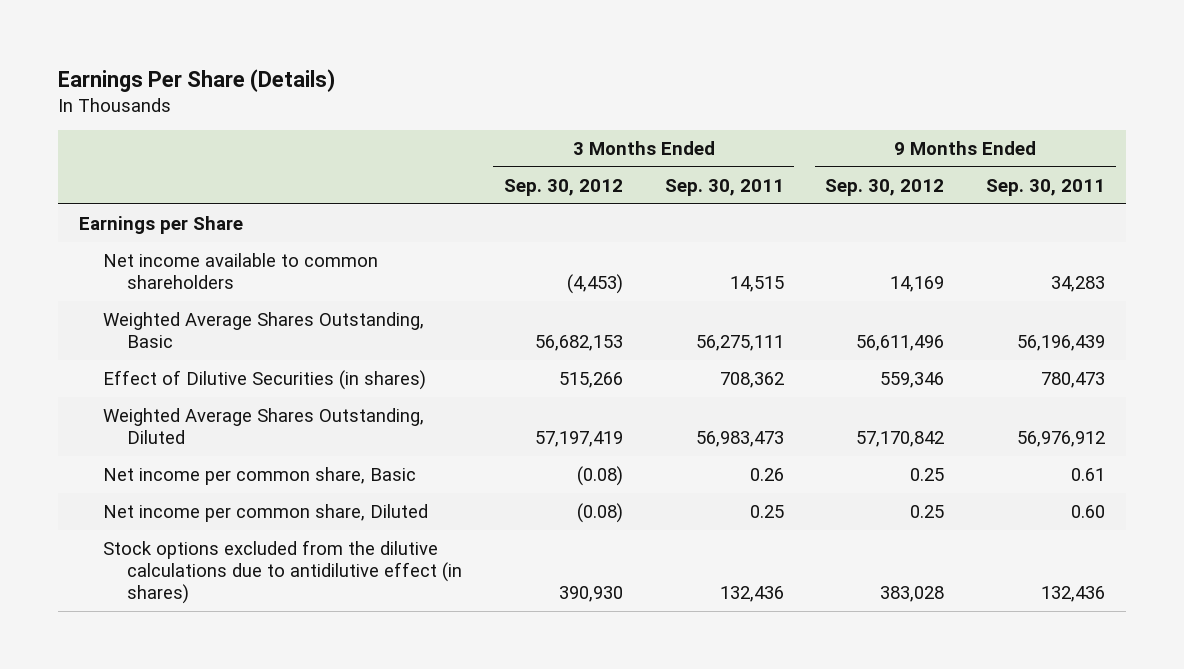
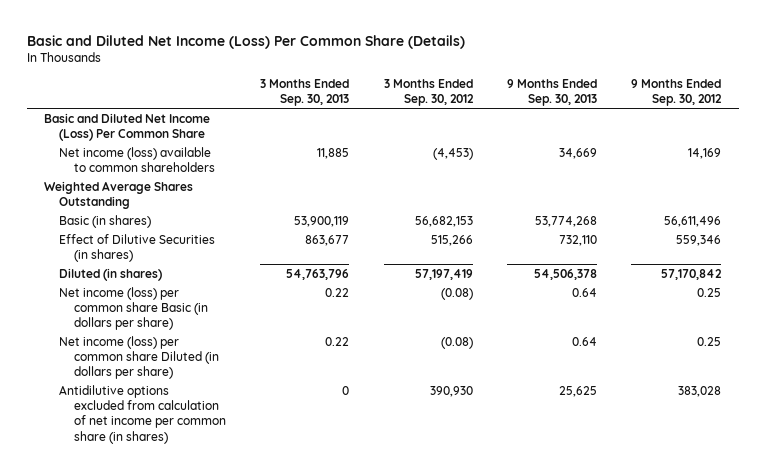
- Earnings Per Share (Details)
+ Basic and Diluted Net Income (Loss) Per Common Share (Details)
- | 3 Months Ended Sep. 30, 2012 | 3 Months Ended Sep. 30, 2011 | 9 Months Ended Sep. 30, 2012 | 9 Months Ended Sep. 30, 2011
+ | 3 Months Ended Sep. 30, 2013 | 3 Months Ended Sep. 30, 2012 | 9 Months Ended Sep. 30, 2013 | 9 Months Ended Sep. 30, 2012
- Earnings per Share
- Net income available to common shareholders | (4,453) | 14,515 | 14,169 | 34,283
- Weighted Average Shares Outstanding, Basic | 56,682,153 | 56,275,111 | 56,611,496 | 56,196,439
+ Basic and Diluted Net Income (Loss) Per Common Share
+ Net income (loss) available to common shareholders | 11,885 | (4,453) | 34,669 | 14,169
+ Weighted Average Shares Outstanding
+ Basic (in shares) | 53,900,119 | 56,682,153 | 53,774,268 | 56,611,496
- Weighted Average Shares Outstanding, Diluted | 57,197,419 | 56,983,473 | 57,170,842 | 56,976,912
- Net income per common share, Basic | (0.08) | 0.26 | 0.25 | 0.61
- Net income per common share, Diluted | (0.08) | 0.25 | 0.25 | 0.60
- Stock options excluded from the dilutive calculations due to antidilutive effect (in shares) | 390,930 | 132,436 | 383,028 | 132,436
+ Diluted (in shares) | 54,763,796 | 57,197,419 | 54,506,378 | 57,170,842
+ Net income (loss) per common share Basic (in dollars per share) | 0.22 | (0.08) | 0.64 | 0.25
+ Net income (loss) per common share Diluted (in dollars per share) | 0.22 | (0.08) | 0.64 | 0.25
+ Antidilutive options excluded from calculation of net income per common share (in shares) | 0 | 390,930 | 25,625 | 383,028

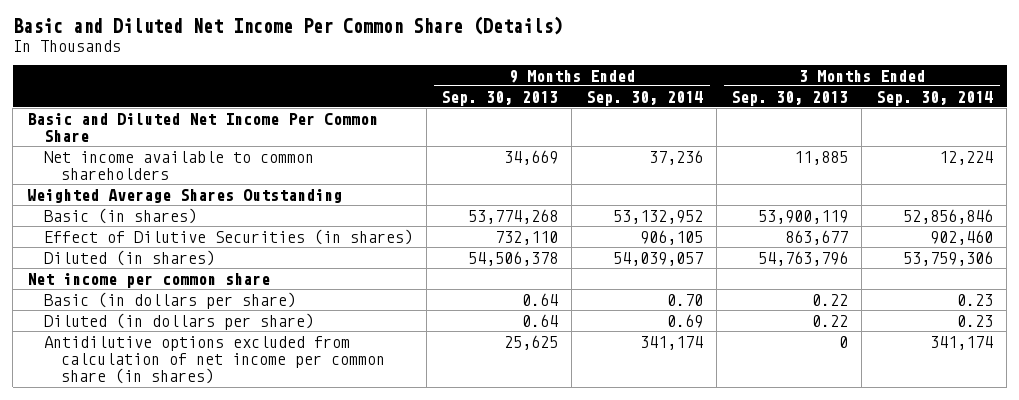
- Basic and Diluted Net Income (Loss) Per Common Share (Details)
+ Basic and Diluted Net Income Per Common Share (Details)
- | 3 Months Ended Sep. 30, 2013 | 3 Months Ended Sep. 30, 2012 | 9 Months Ended Sep. 30, 2013 | 9 Months Ended Sep. 30, 2012
+ | 9 Months Ended Sep. 30, 2013 | 9 Months Ended Sep. 30, 2014 | 3 Months Ended Sep. 30, 2013 | 3 Months Ended Sep. 30, 2014
- Basic and Diluted Net Income (Loss) Per Common Share
- Net income (loss) available to common shareholders | 11,885 | (4,453) | 34,669 | 14,169
+ Basic and Diluted Net Income Per Common Share
+ Net income available to common shareholders | 34,669 | 37,236 | 11,885 | 12,224
- Net income (loss) per common share Basic (in dollars per share) | 0.22 | (0.08) | 0.64 | 0.25
- Net income (loss) per common share Diluted (in dollars per share) | 0.22 | (0.08) | 0.64 | 0.25
+ Net income per common share
+ Basic (in dollars per share) | 0.64 | 0.70 | 0.22 | 0.23
+ Diluted (in dollars per share) | 0.64 | 0.69 | 0.22 | 0.23

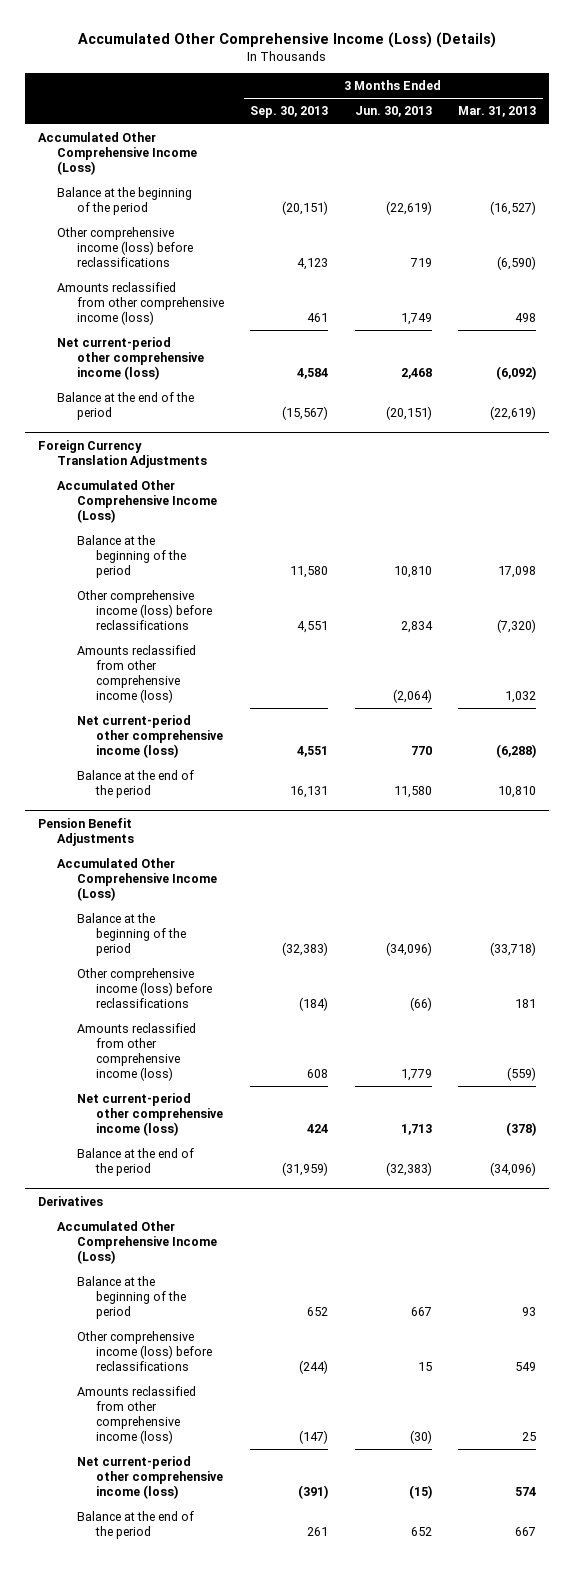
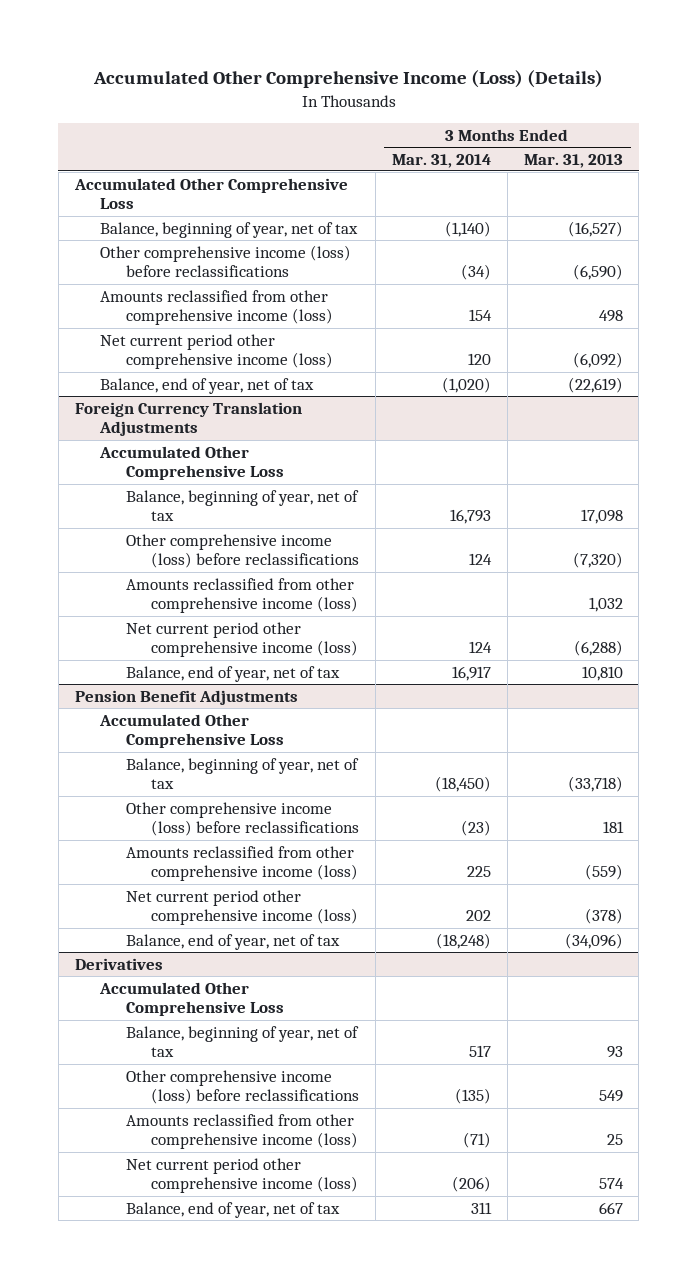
- | 3 Months Ended Sep. 30, 2013 | 3 Months Ended Jun. 30, 2013 | 3 Months Ended Mar. 31, 2013
+ | 3 Months Ended Mar. 31, 2014 | 3 Months Ended Mar. 31, 2013
- Accumulated Other Comprehensive Income (Loss)
- Balance at the beginning of the period | (20,151) | (22,619) | (16,527)
+ Accumulated Other Comprehensive Loss
+ Balance, beginning of year, net of tax | (1,140) | (16,527)
- Net current-period other comprehensive income (loss) | 4,584 | 2,468 | (6,092)
- Balance at the end of the period | (15,567) | (20,151) | (22,619)
+ Net current period other comprehensive income (loss) | 120 | (6,092)
+ Balance, end of year, net of tax | (1,020) | (22,619)
@ Foreign Currency Translation Adjustments
- Accumulated Other Comprehensive Income (Loss)
- Balance at the beginning of the period | 11,580 | 10,810 | 17,098
+ Accumulated Other Comprehensive Loss
+ Balance, beginning of year, net of tax | 16,793 | 17,098
- Net current-period other comprehensive income (loss) | 4,551 | 770 | (6,288)
- Balance at the end of the period | 16,131 | 11,580 | 10,810
+ Net current period other comprehensive income (loss) | 124 | (6,288)
+ Balance, end of year, net of tax | 16,917 | 10,810
@ Pension Benefit Adjustments
- Accumulated Other Comprehensive Income (Loss)
- Balance at the beginning of the period | (32,383) | (34,096) | (33,718)
+ Accumulated Other Comprehensive Loss
+ Balance, beginning of year, net of tax | (18,450) | (33,718)
- Net current-period other comprehensive income (loss) | 424 | 1,713 | (378)
- Balance at the end of the period | (31,959) | (32,383) | (34,096)
+ Net current period other comprehensive income (loss) | 202 | (378)
+ Balance, end of year, net of tax | (18,248) | (34,096)
@ Derivatives
- Accumulated Other Comprehensive Income (Loss)
- Balance at the beginning of the period | 652 | 667 | 93
+ Accumulated Other Comprehensive Loss
+ Balance, beginning of year, net of tax | 517 | 93
- Net current-period other comprehensive income (loss) | (391) | (15) | 574
- Balance at the end of the period | 261 | 652 | 667
+ Net current period other comprehensive income (loss) | (206) | 574
+ Balance, end of year, net of tax | 311 | 667

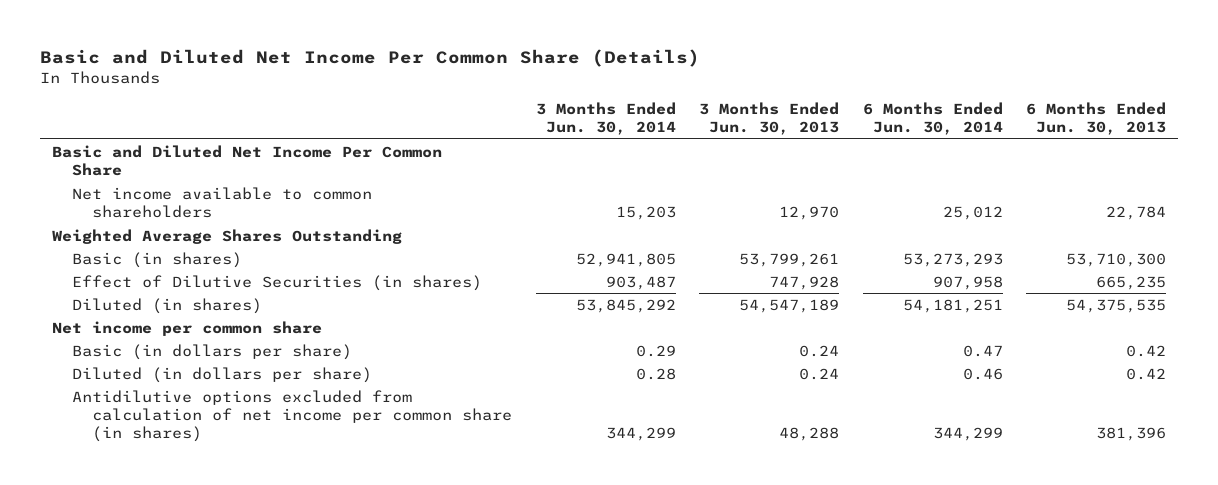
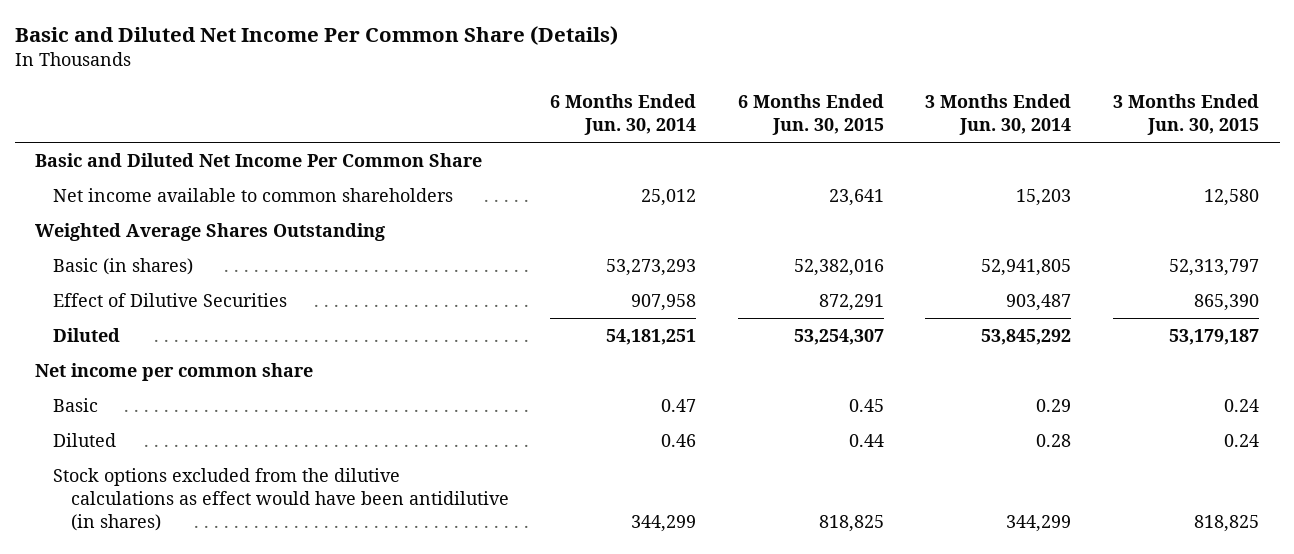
- | 3 Months Ended Jun. 30, 2014 | 3 Months Ended Jun. 30, 2013 | 6 Months Ended Jun. 30, 2014 | 6 Months Ended Jun. 30, 2013
+ | 6 Months Ended Jun. 30, 2014 | 6 Months Ended Jun. 30, 2015 | 3 Months Ended Jun. 30, 2014 | 3 Months Ended Jun. 30, 2015
- Effect of Dilutive Securities (in shares) | 903,487 | 747,928 | 907,958 | 665,235
- Diluted (in shares) | 53,845,292 | 54,547,189 | 54,181,251 | 54,375,535
+ Effect of Dilutive Securities | 907,958 | 872,291 | 903,487 | 865,390
+ Diluted | 54,181,251 | 53,254,307 | 53,845,292 | 53,179,187
- Basic (in dollars per share) | 0.29 | 0.24 | 0.47 | 0.42
- Diluted (in dollars per share) | 0.28 | 0.24 | 0.46 | 0.42
- Antidilutive options excluded from calculation of net income per common share (in shares) | 344,299 | 48,288 | 344,299 | 381,396
+ Basic | 0.47 | 0.45 | 0.29 | 0.24
+ Diluted | 0.46 | 0.44 | 0.28 | 0.24
+ Stock options excluded from the dilutive calculations as effect would have been antidilutive (in shares) | 344,299 | 818,825 | 344,299 | 818,825

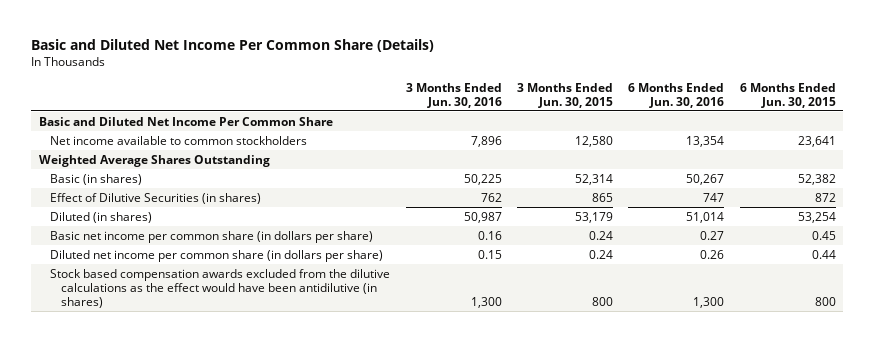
- | 6 Months Ended Jun. 30, 2014 | 6 Months Ended Jun. 30, 2015 | 3 Months Ended Jun. 30, 2014 | 3 Months Ended Jun. 30, 2015
+ | 3 Months Ended Jun. 30, 2016 | 3 Months Ended Jun. 30, 2015 | 6 Months Ended Jun. 30, 2016 | 6 Months Ended Jun. 30, 2015
- Net income available to common shareholders | 25,012 | 23,641 | 15,203 | 12,580
+ Net income available to common stockholders | 7,896 | 12,580 | 13,354 | 23,641
- Basic (in shares) | 53,273,293 | 52,382,016 | 52,941,805 | 52,313,797
- Effect of Dilutive Securities | 907,958 | 872,291 | 903,487 | 865,390
- Diluted | 54,181,251 | 53,254,307 | 53,845,292 | 53,179,187
- Net income per common share
- Basic | 0.47 | 0.45 | 0.29 | 0.24
- Diluted | 0.46 | 0.44 | 0.28 | 0.24
- Stock options excluded from the dilutive calculations as effect would have been antidilutive (in shares) | 344,299 | 818,825 | 344,299 | 818,825
+ Basic (in shares) | 50,225 | 52,314 | 50,267 | 52,382
+ Effect of Dilutive Securities (in shares) | 762 | 865 | 747 | 872
+ Diluted (in shares) | 50,987 | 53,179 | 51,014 | 53,254
+ Basic net income per common share (in dollars per share) | 0.16 | 0.24 | 0.27 | 0.45
+ Diluted net income per common share (in dollars per share) | 0.15 | 0.24 | 0.26 | 0.44
+ Stock based compensation awards excluded from the dilutive calculations as the effect would have been antidilutive (in shares) | 1,300 | 800 | 1,300 | 800

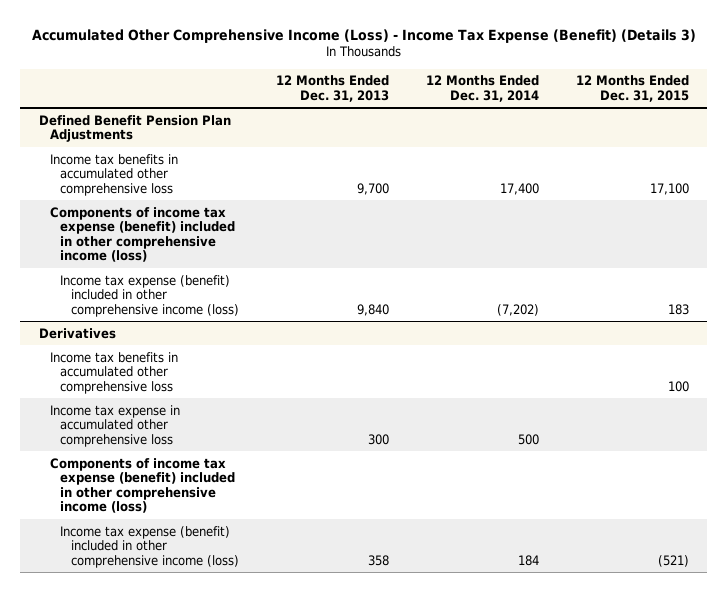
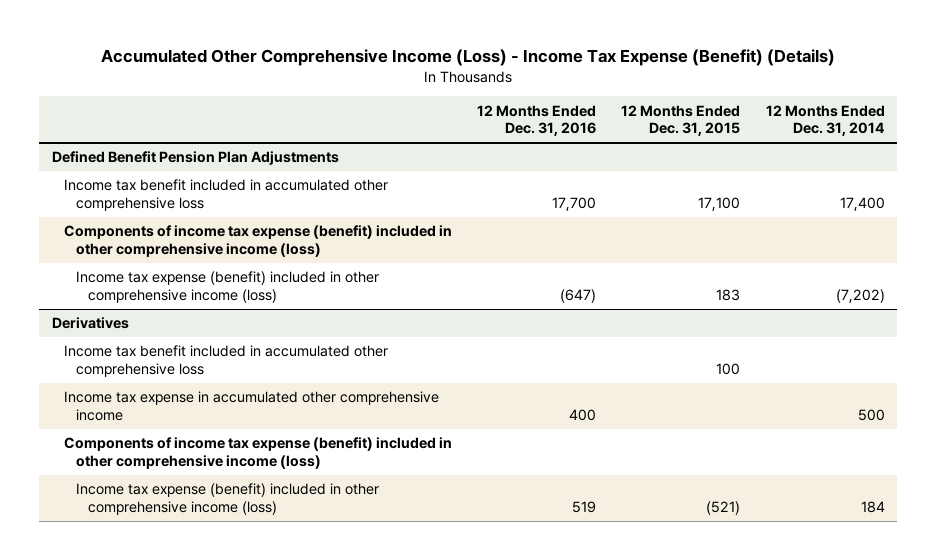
- Accumulated Other Comprehensive Income (Loss) - Income Tax Expense (Benefit) (Details 3)
+ Accumulated Other Comprehensive Income (Loss) - Income Tax Expense (Benefit) (Details)
- | 12 Months Ended Dec. 31, 2013 | 12 Months Ended Dec. 31, 2014 | 12 Months Ended Dec. 31, 2015
+ | 12 Months Ended Dec. 31, 2016 | 12 Months Ended Dec. 31, 2015 | 12 Months Ended Dec. 31, 2014
@ Defined Benefit Pension Plan Adjustments
- Income tax benefits in accumulated other comprehensive loss | 9,700 | 17,400 | 17,100
+ Income tax benefit included in accumulated other comprehensive loss | 17,700 | 17,100 | 17,400
@ Derivatives
- Income tax benefits in accumulated other comprehensive loss | | | 100
- Income tax expense in accumulated other comprehensive loss | 300 | 500 |
+ Income tax benefit included in accumulated other comprehensive loss | | 100 |
+ Income tax expense in accumulated other comprehensive income | 400 | | 500

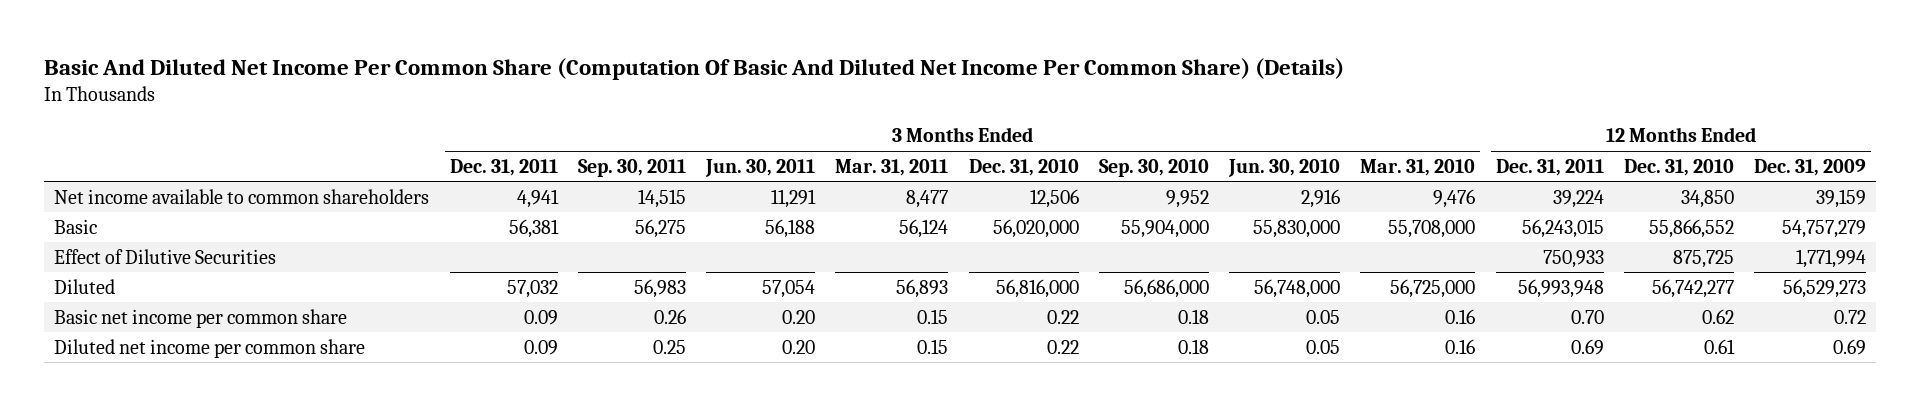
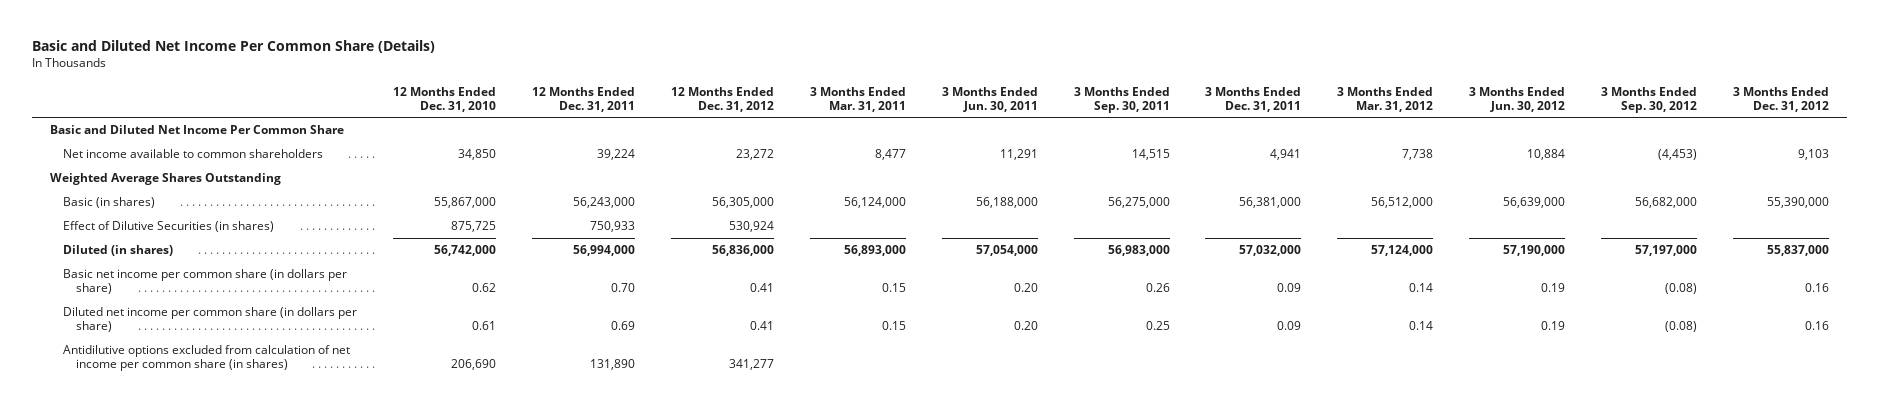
- Basic And Diluted Net Income Per Common Share (Computation Of Basic And Diluted Net Income Per Common Share) (Details)
+ Basic and Diluted Net Income Per Common Share (Details)
- | 3 Months Ended Dec. 31, 2011 | 3 Months Ended Sep. 30, 2011 | 3 Months Ended Jun. 30, 2011 | 3 Months Ended Mar. 31, 2011 | 3 Months Ended Dec. 31, 2010 | 3 Months Ended Sep. 30, 2010 | 3 Months Ended Jun. 30, 2010 | 3 Months Ended Mar. 31, 2010 | 12 Months Ended Dec. 31, 2011 | 12 Months Ended Dec. 31, 2010 | 12 Months Ended Dec. 31, 2009
+ | 12 Months Ended Dec. 31, 2010 | 12 Months Ended Dec. 31, 2011 | 12 Months Ended Dec. 31, 2012 | 3 Months Ended Mar. 31, 2011 | 3 Months Ended Jun. 30, 2011 | 3 Months Ended Sep. 30, 2011 | 3 Months Ended Dec. 31, 2011 | 3 Months Ended Mar. 31, 2012 | 3 Months Ended Jun. 30, 2012 | 3 Months Ended Sep. 30, 2012 | 3 Months Ended Dec. 31, 2012
+ Basic and Diluted Net Income Per Common Share
- Basic | 56,381 | 56,275 | 56,188 | 56,124 | 56,020,000 | 55,904,000 | 55,830,000 | 55,708,000 | 56,243,015 | 55,866,552 | 54,757,279
- Effect of Dilutive Securities | | | | | | | | | 750,933 | 875,725 | 1,771,994
- Diluted | 57,032 | 56,983 | 57,054 | 56,893 | 56,816,000 | 56,686,000 | 56,748,000 | 56,725,000 | 56,993,948 | 56,742,277 | 56,529,273
- Basic net income per common share | 0.09 | 0.26 | 0.20 | 0.15 | 0.22 | 0.18 | 0.05 | 0.16 | 0.70 | 0.62 | 0.72
- Diluted net income per common share | 0.09 | 0.25 | 0.20 | 0.15 | 0.22 | 0.18 | 0.05 | 0.16 | 0.69 | 0.61 | 0.69
+ Weighted Average Shares Outstanding
+ Basic (in shares) | 55,867,000 | 56,243,000 | 56,305,000 | 56,124,000 | 56,188,000 | 56,275,000 | 56,381,000 | 56,512,000 | 56,639,000 | 56,682,000 | 55,390,000
+ Effect of Dilutive Securities (in shares) | 875,725 | 750,933 | 530,924 | | | | | | | |
+ Diluted (in shares) | 56,742,000 | 56,994,000 | 56,836,000 | 56,893,000 | 57,054,000 | 56,983,000 | 57,032,000 | 57,124,000 | 57,190,000 | 57,197,000 | 55,837,000
+ Basic net income per common share (in dollars per share) | 0.62 | 0.70 | 0.41 | 0.15 | 0.20 | 0.26 | 0.09 | 0.14 | 0.19 | (0.08) | 0.16
+ Diluted net income per common share (in dollars per share) | 0.61 | 0.69 | 0.41 | 0.15 | 0.20 | 0.25 | 0.09 | 0.14 | 0.19 | (0.08) | 0.16
+ Antidilutive options excluded from calculation of net income per common share (in shares) | 206,690 | 131,890 | 341,277 | | | | | | | |

